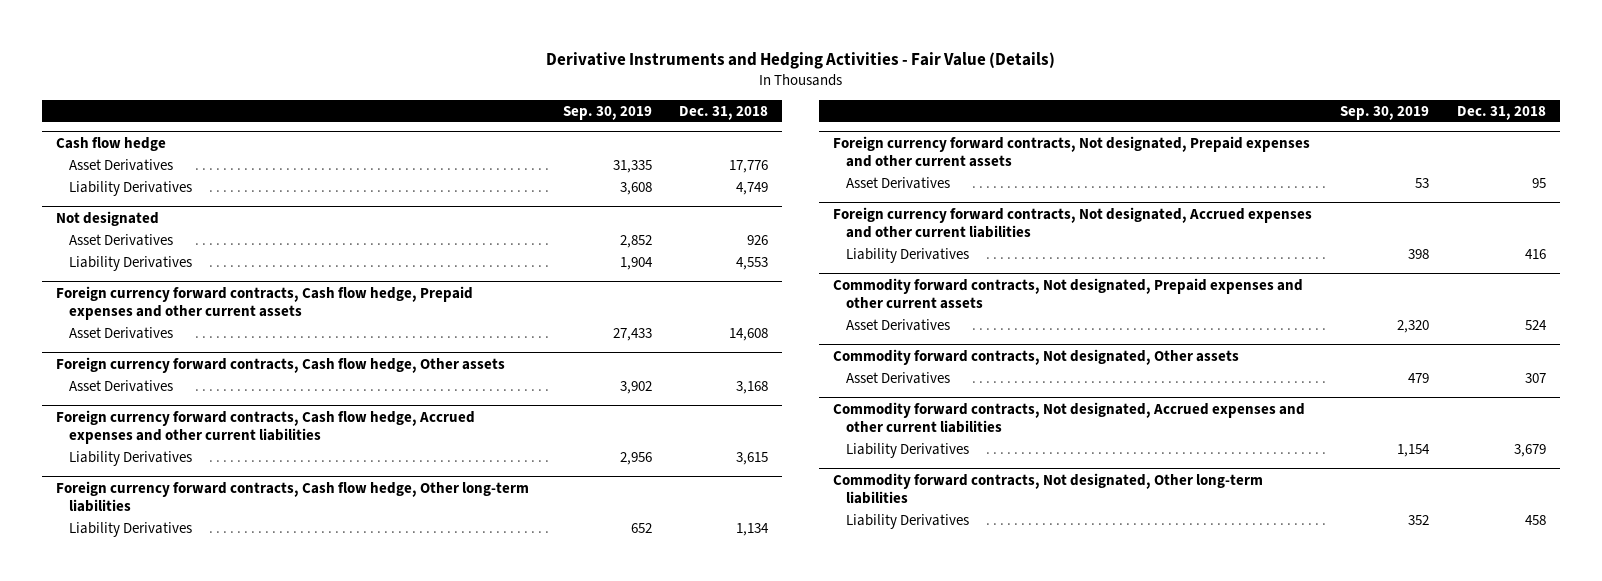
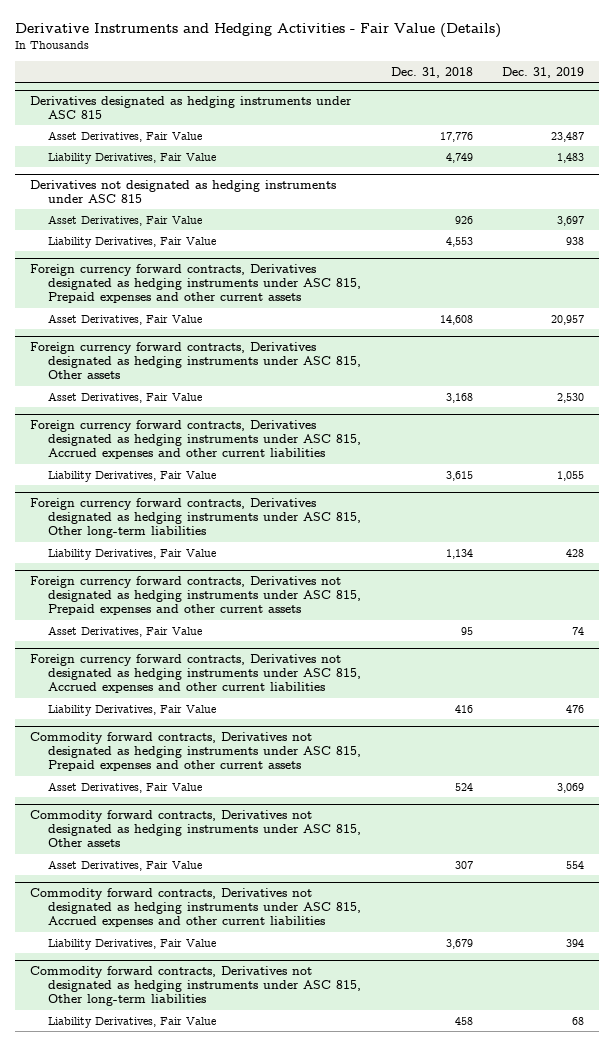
- | Sep. 30, 2019 | Dec. 31, 2018
+ | Dec. 31, 2018 | Dec. 31, 2019
- Cash flow hedge
- Asset Derivatives | 31,335 | 17,776
- Liability Derivatives | 3,608 | 4,749
- Not designated
- Asset Derivatives | 2,852 | 926
- Liability Derivatives | 1,904 | 4,553
- Foreign currency forward contracts, Cash flow hedge, Prepaid expenses and other current assets
- Asset Derivatives | 27,433 | 14,608
- Foreign currency forward contracts, Cash flow hedge, Other assets
- Asset Derivatives | 3,902 | 3,168
- Foreign currency forward contracts, Cash flow hedge, Accrued expenses and other current liabilities
- Liability Derivatives | 2,956 | 3,615
- Foreign currency forward contracts, Cash flow hedge, Other long-term liabilities
- Liability Derivatives | 652 | 1,134
- Foreign currency forward contracts, Not designated, Prepaid expenses and other current assets
- Asset Derivatives | 53 | 95
- Foreign currency forward contracts, Not designated, Accrued expenses and other current liabilities
- Liability Derivatives | 398 | 416
- Commodity forward contracts, Not designated, Prepaid expenses and other current assets
- Asset Derivatives | 2,320 | 524
- Commodity forward contracts, Not designated, Other assets
- Asset Derivatives | 479 | 307
- Commodity forward contracts, Not designated, Accrued expenses and other current liabilities
- Liability Derivatives | 1,154 | 3,679
- Commodity forward contracts, Not designated, Other long-term liabilities
- Liability Derivatives | 352 | 458
+ Derivatives designated as hedging instruments under ASC 815
+ Asset Derivatives, Fair Value | 17,776 | 23,487
+ Liability Derivatives, Fair Value | 4,749 | 1,483
+ Derivatives not designated as hedging instruments under ASC 815
+ Asset Derivatives, Fair Value | 926 | 3,697
+ Liability Derivatives, Fair Value | 4,553 | 938
+ Foreign currency forward contracts, Derivatives designated as hedging instruments under ASC 815, Prepaid expenses and other current assets
+ Asset Derivatives, Fair Value | 14,608 | 20,957
+ Foreign currency forward contracts, Derivatives designated as hedging instruments under ASC 815, Other assets
+ Asset Derivatives, Fair Value | 3,168 | 2,530
+ Foreign currency forward contracts, Derivatives designated as hedging instruments under ASC 815, Accrued expenses and other current liabilities
+ Liability Derivatives, Fair Value | 3,615 | 1,055
+ Foreign currency forward contracts, Derivatives designated as hedging instruments under ASC 815, Other long-term liabilities
+ Liability Derivatives, Fair Value | 1,134 | 428
+ Foreign currency forward contracts, Derivatives not designated as hedging instruments under ASC 815, Prepaid expenses and other current assets
+ Asset Derivatives, Fair Value | 95 | 74
+ Foreign currency forward contracts, Derivatives not designated as hedging instruments under ASC 815, Accrued expenses and other current liabilities
+ Liability Derivatives, Fair Value | 416 | 476
+ Commodity forward contracts, Derivatives not designated as hedging instruments under ASC 815, Prepaid expenses and other current assets
+ Asset Derivatives, Fair Value | 524 | 3,069
+ Commodity forward contracts, Derivatives not designated as hedging instruments under ASC 815, Other assets
+ Asset Derivatives, Fair Value | 307 | 554
+ Commodity forward contracts, Derivatives not designated as hedging instruments under ASC 815, Accrued expenses and other current liabilities
+ Liability Derivatives, Fair Value | 3,679 | 394
+ Commodity forward contracts, Derivatives not designated as hedging instruments under ASC 815, Other long-term liabilities
+ Liability Derivatives, Fair Value | 458 | 68

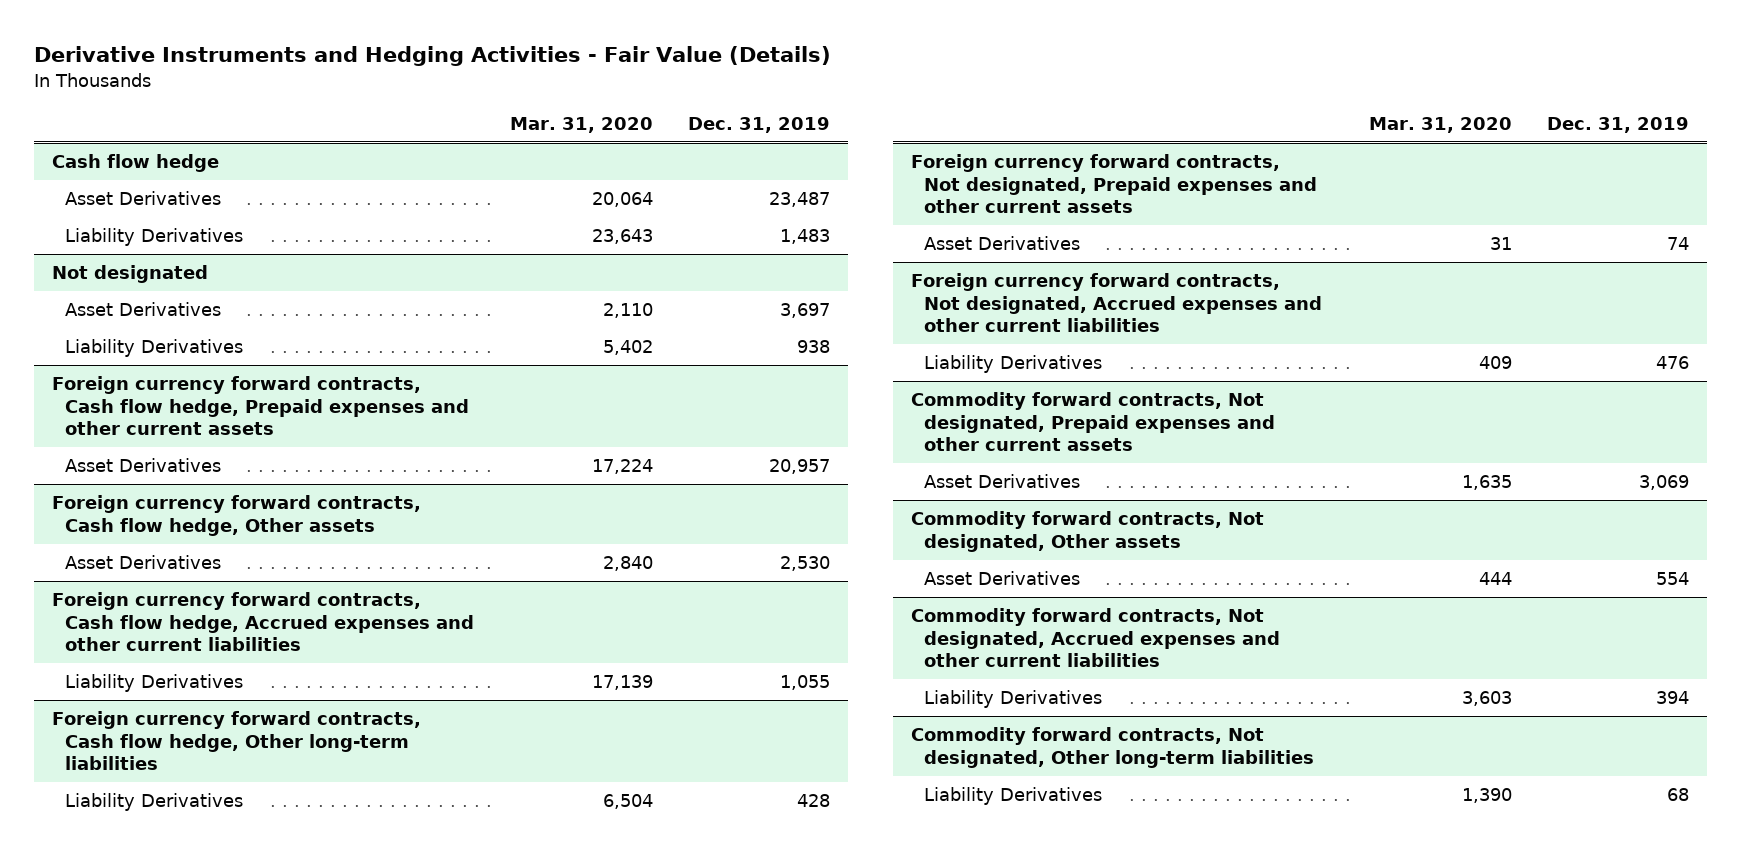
- | Dec. 31, 2018 | Dec. 31, 2019
+ | Mar. 31, 2020 | Dec. 31, 2019
- Derivatives designated as hedging instruments under ASC 815
- Asset Derivatives, Fair Value | 17,776 | 23,487
- Liability Derivatives, Fair Value | 4,749 | 1,483
- Derivatives not designated as hedging instruments under ASC 815
- Asset Derivatives, Fair Value | 926 | 3,697
- Liability Derivatives, Fair Value | 4,553 | 938
- Foreign currency forward contracts, Derivatives designated as hedging instruments under ASC 815, Prepaid expenses and other current assets
- Asset Derivatives, Fair Value | 14,608 | 20,957
- Foreign currency forward contracts, Derivatives designated as hedging instruments under ASC 815, Other assets
- Asset Derivatives, Fair Value | 3,168 | 2,530
- Foreign currency forward contracts, Derivatives designated as hedging instruments under ASC 815, Accrued expenses and other current liabilities
- Liability Derivatives, Fair Value | 3,615 | 1,055
- Foreign currency forward contracts, Derivatives designated as hedging instruments under ASC 815, Other long-term liabilities
- Liability Derivatives, Fair Value | 1,134 | 428
- Foreign currency forward contracts, Derivatives not designated as hedging instruments under ASC 815, Prepaid expenses and other current assets
- Asset Derivatives, Fair Value | 95 | 74
- Foreign currency forward contracts, Derivatives not designated as hedging instruments under ASC 815, Accrued expenses and other current liabilities
- Liability Derivatives, Fair Value | 416 | 476
- Commodity forward contracts, Derivatives not designated as hedging instruments under ASC 815, Prepaid expenses and other current assets
- Asset Derivatives, Fair Value | 524 | 3,069
- Commodity forward contracts, Derivatives not designated as hedging instruments under ASC 815, Other assets
- Asset Derivatives, Fair Value | 307 | 554
- Commodity forward contracts, Derivatives not designated as hedging instruments under ASC 815, Accrued expenses and other current liabilities
- Liability Derivatives, Fair Value | 3,679 | 394
- Commodity forward contracts, Derivatives not designated as hedging instruments under ASC 815, Other long-term liabilities
- Liability Derivatives, Fair Value | 458 | 68
+ Cash flow hedge
+ Asset Derivatives | 20,064 | 23,487
+ Liability Derivatives | 23,643 | 1,483
+ Not designated
+ Asset Derivatives | 2,110 | 3,697
+ Liability Derivatives | 5,402 | 938
+ Foreign currency forward contracts, Cash flow hedge, Prepaid expenses and other current assets
+ Asset Derivatives | 17,224 | 20,957
+ Foreign currency forward contracts, Cash flow hedge, Other assets
+ Asset Derivatives | 2,840 | 2,530
+ Foreign currency forward contracts, Cash flow hedge, Accrued expenses and other current liabilities
+ Liability Derivatives | 17,139 | 1,055
+ Foreign currency forward contracts, Cash flow hedge, Other long-term liabilities
+ Liability Derivatives | 6,504 | 428
+ Foreign currency forward contracts, Not designated, Prepaid expenses and other current assets
+ Asset Derivatives | 31 | 74
+ Foreign currency forward contracts, Not designated, Accrued expenses and other current liabilities
+ Liability Derivatives | 409 | 476
+ Commodity forward contracts, Not designated, Prepaid expenses and other current assets
+ Asset Derivatives | 1,635 | 3,069
+ Commodity forward contracts, Not designated, Other assets
+ Asset Derivatives | 444 | 554
+ Commodity forward contracts, Not designated, Accrued expenses and other current liabilities
+ Liability Derivatives | 3,603 | 394
+ Commodity forward contracts, Not designated, Other long-term liabilities
+ Liability Derivatives | 1,390 | 68

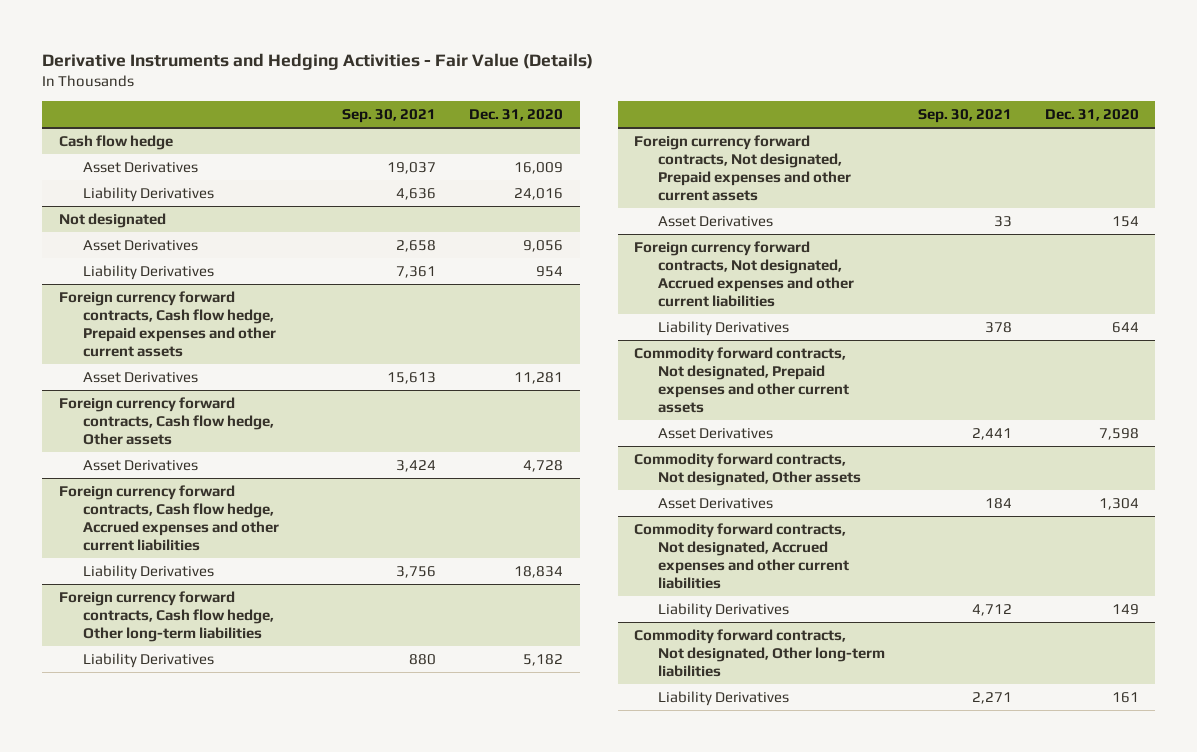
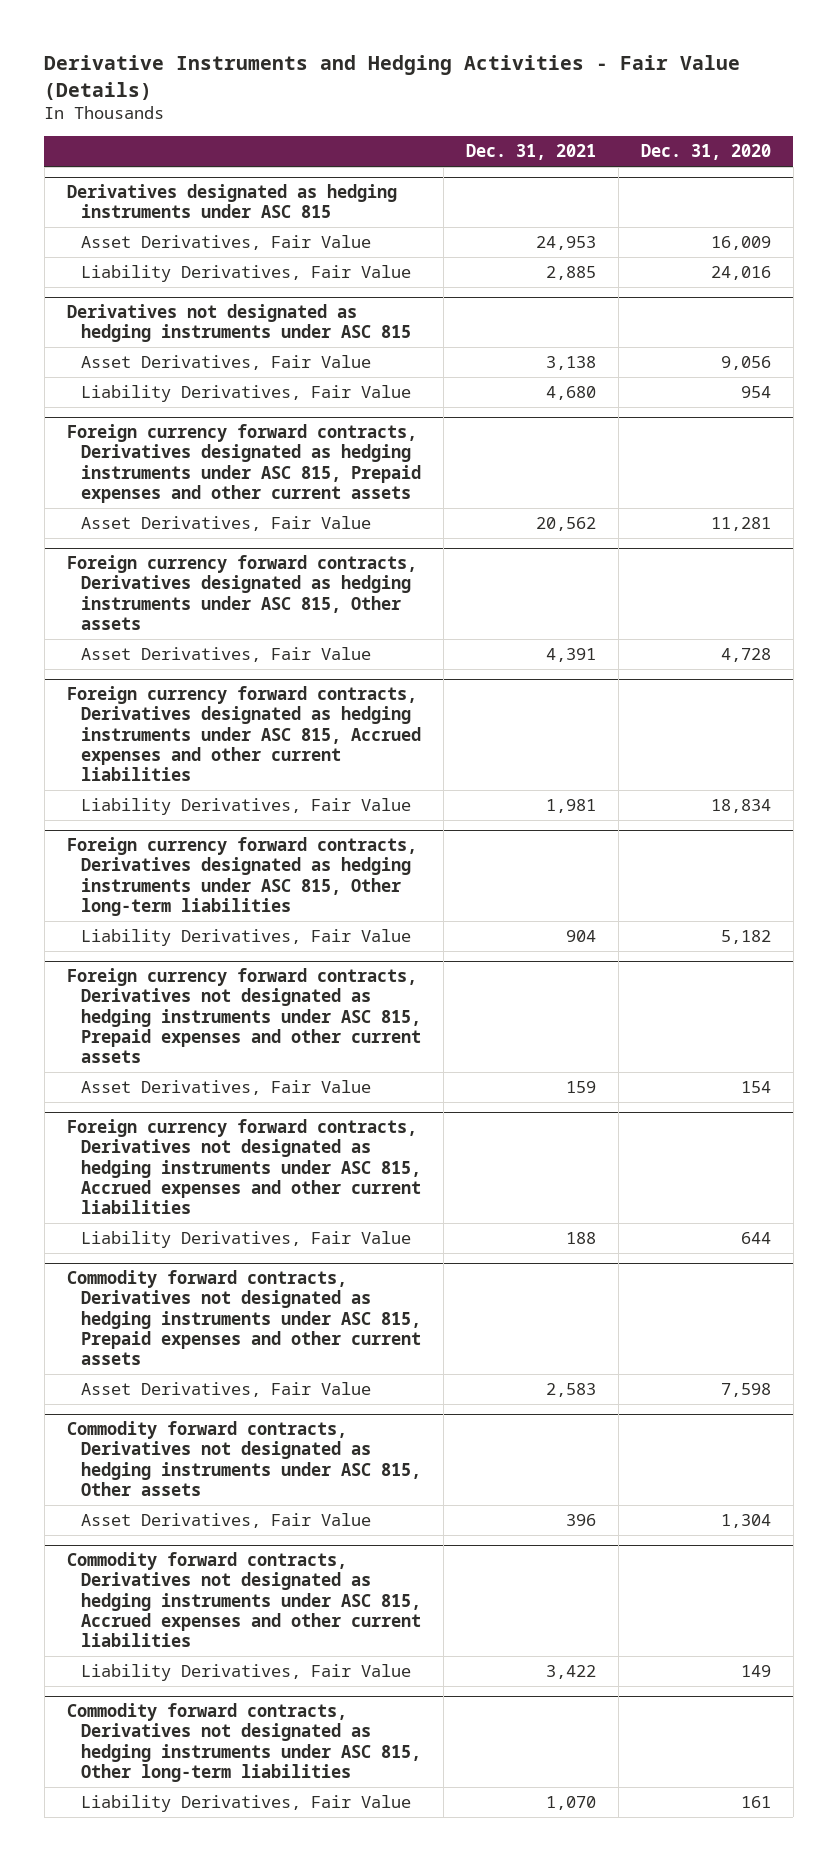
- | Sep. 30, 2021 | Dec. 31, 2020
+ | Dec. 31, 2021 | Dec. 31, 2020
- Cash flow hedge
- Asset Derivatives | 19,037 | 16,009
- Liability Derivatives | 4,636 | 24,016
- Not designated
- Asset Derivatives | 2,658 | 9,056
- Liability Derivatives | 7,361 | 954
- Foreign currency forward contracts, Cash flow hedge, Prepaid expenses and other current assets
- Asset Derivatives | 15,613 | 11,281
- Foreign currency forward contracts, Cash flow hedge, Other assets
- Asset Derivatives | 3,424 | 4,728
- Foreign currency forward contracts, Cash flow hedge, Accrued expenses and other current liabilities
- Liability Derivatives | 3,756 | 18,834
- Foreign currency forward contracts, Cash flow hedge, Other long-term liabilities
- Liability Derivatives | 880 | 5,182
- Foreign currency forward contracts, Not designated, Prepaid expenses and other current assets
- Asset Derivatives | 33 | 154
- Foreign currency forward contracts, Not designated, Accrued expenses and other current liabilities
- Liability Derivatives | 378 | 644
- Commodity forward contracts, Not designated, Prepaid expenses and other current assets
- Asset Derivatives | 2,441 | 7,598
- Commodity forward contracts, Not designated, Other assets
- Asset Derivatives | 184 | 1,304
- Commodity forward contracts, Not designated, Accrued expenses and other current liabilities
- Liability Derivatives | 4,712 | 149
- Commodity forward contracts, Not designated, Other long-term liabilities
- Liability Derivatives | 2,271 | 161
+ Derivatives designated as hedging instruments under ASC 815
+ Asset Derivatives, Fair Value | 24,953 | 16,009
+ Liability Derivatives, Fair Value | 2,885 | 24,016
+ Derivatives not designated as hedging instruments under ASC 815
+ Asset Derivatives, Fair Value | 3,138 | 9,056
+ Liability Derivatives, Fair Value | 4,680 | 954
+ Foreign currency forward contracts, Derivatives designated as hedging instruments under ASC 815, Prepaid expenses and other current assets
+ Asset Derivatives, Fair Value | 20,562 | 11,281
+ Foreign currency forward contracts, Derivatives designated as hedging instruments under ASC 815, Other assets
+ Asset Derivatives, Fair Value | 4,391 | 4,728
+ Foreign currency forward contracts, Derivatives designated as hedging instruments under ASC 815, Accrued expenses and other current liabilities
+ Liability Derivatives, Fair Value | 1,981 | 18,834
+ Foreign currency forward contracts, Derivatives designated as hedging instruments under ASC 815, Other long-term liabilities
+ Liability Derivatives, Fair Value | 904 | 5,182
+ Foreign currency forward contracts, Derivatives not designated as hedging instruments under ASC 815, Prepaid expenses and other current assets
+ Asset Derivatives, Fair Value | 159 | 154
+ Foreign currency forward contracts, Derivatives not designated as hedging instruments under ASC 815, Accrued expenses and other current liabilities
+ Liability Derivatives, Fair Value | 188 | 644
+ Commodity forward contracts, Derivatives not designated as hedging instruments under ASC 815, Prepaid expenses and other current assets
+ Asset Derivatives, Fair Value | 2,583 | 7,598
+ Commodity forward contracts, Derivatives not designated as hedging instruments under ASC 815, Other assets
+ Asset Derivatives, Fair Value | 396 | 1,304
+ Commodity forward contracts, Derivatives not designated as hedging instruments under ASC 815, Accrued expenses and other current liabilities
+ Liability Derivatives, Fair Value | 3,422 | 149
+ Commodity forward contracts, Derivatives not designated as hedging instruments under ASC 815, Other long-term liabilities
+ Liability Derivatives, Fair Value | 1,070 | 161

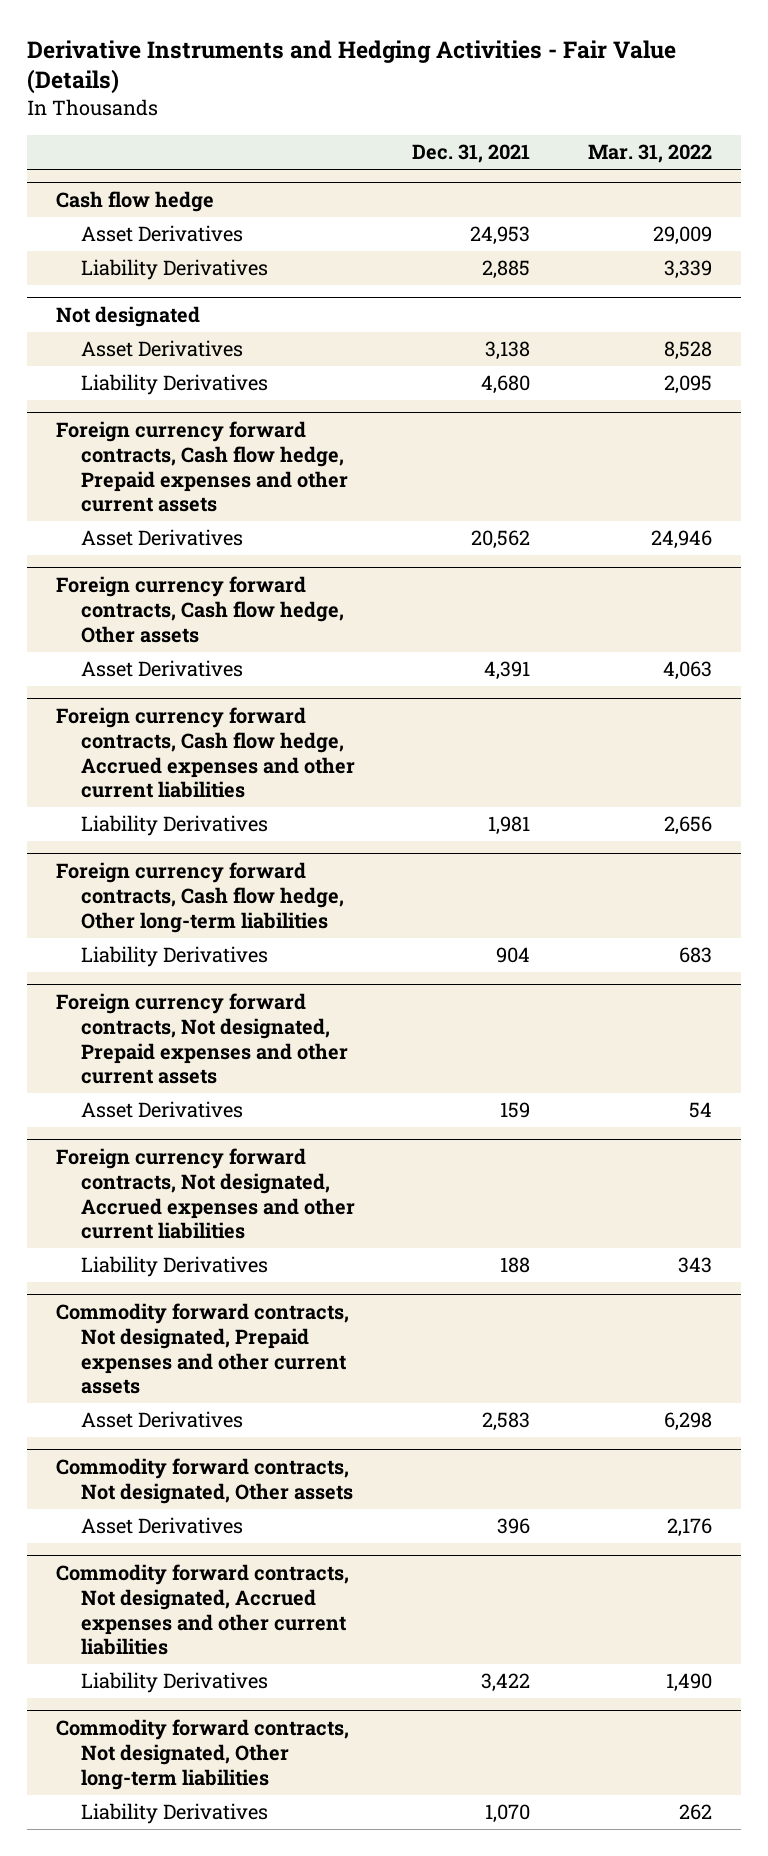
- | Dec. 31, 2021 | Dec. 31, 2020
+ | Dec. 31, 2021 | Mar. 31, 2022
- Derivatives designated as hedging instruments under ASC 815
- Asset Derivatives, Fair Value | 24,953 | 16,009
- Liability Derivatives, Fair Value | 2,885 | 24,016
- Derivatives not designated as hedging instruments under ASC 815
- Asset Derivatives, Fair Value | 3,138 | 9,056
- Liability Derivatives, Fair Value | 4,680 | 954
- Foreign currency forward contracts, Derivatives designated as hedging instruments under ASC 815, Prepaid expenses and other current assets
- Asset Derivatives, Fair Value | 20,562 | 11,281
- Foreign currency forward contracts, Derivatives designated as hedging instruments under ASC 815, Other assets
- Asset Derivatives, Fair Value | 4,391 | 4,728
- Foreign currency forward contracts, Derivatives designated as hedging instruments under ASC 815, Accrued expenses and other current liabilities
- Liability Derivatives, Fair Value | 1,981 | 18,834
- Foreign currency forward contracts, Derivatives designated as hedging instruments under ASC 815, Other long-term liabilities
- Liability Derivatives, Fair Value | 904 | 5,182
- Foreign currency forward contracts, Derivatives not designated as hedging instruments under ASC 815, Prepaid expenses and other current assets
- Asset Derivatives, Fair Value | 159 | 154
- Foreign currency forward contracts, Derivatives not designated as hedging instruments under ASC 815, Accrued expenses and other current liabilities
- Liability Derivatives, Fair Value | 188 | 644
- Commodity forward contracts, Derivatives not designated as hedging instruments under ASC 815, Prepaid expenses and other current assets
- Asset Derivatives, Fair Value | 2,583 | 7,598
- Commodity forward contracts, Derivatives not designated as hedging instruments under ASC 815, Other assets
- Asset Derivatives, Fair Value | 396 | 1,304
- Commodity forward contracts, Derivatives not designated as hedging instruments under ASC 815, Accrued expenses and other current liabilities
- Liability Derivatives, Fair Value | 3,422 | 149
- Commodity forward contracts, Derivatives not designated as hedging instruments under ASC 815, Other long-term liabilities
- Liability Derivatives, Fair Value | 1,070 | 161
+ Cash flow hedge
+ Asset Derivatives | 24,953 | 29,009
+ Liability Derivatives | 2,885 | 3,339
+ Not designated
+ Asset Derivatives | 3,138 | 8,528
+ Liability Derivatives | 4,680 | 2,095
+ Foreign currency forward contracts, Cash flow hedge, Prepaid expenses and other current assets
+ Asset Derivatives | 20,562 | 24,946
+ Foreign currency forward contracts, Cash flow hedge, Other assets
+ Asset Derivatives | 4,391 | 4,063
+ Foreign currency forward contracts, Cash flow hedge, Accrued expenses and other current liabilities
+ Liability Derivatives | 1,981 | 2,656
+ Foreign currency forward contracts, Cash flow hedge, Other long-term liabilities
+ Liability Derivatives | 904 | 683
+ Foreign currency forward contracts, Not designated, Prepaid expenses and other current assets
+ Asset Derivatives | 159 | 54
+ Foreign currency forward contracts, Not designated, Accrued expenses and other current liabilities
+ Liability Derivatives | 188 | 343
+ Commodity forward contracts, Not designated, Prepaid expenses and other current assets
+ Asset Derivatives | 2,583 | 6,298
+ Commodity forward contracts, Not designated, Other assets
+ Asset Derivatives | 396 | 2,176
+ Commodity forward contracts, Not designated, Accrued expenses and other current liabilities
+ Liability Derivatives | 3,422 | 1,490
+ Commodity forward contracts, Not designated, Other long-term liabilities
+ Liability Derivatives | 1,070 | 262

